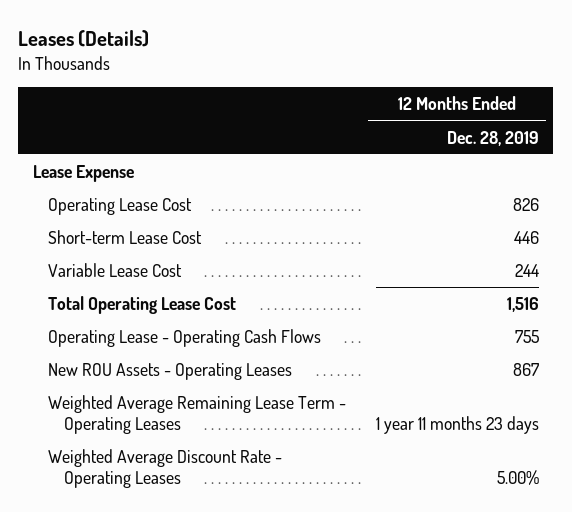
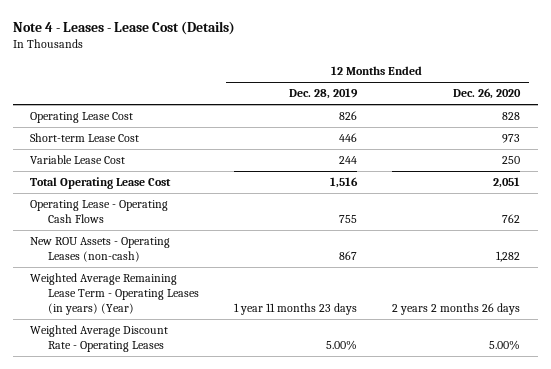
- Leases (Details)
+ Note 4 - Leases - Lease Cost (Details)
- | 12 Months Ended Dec. 28, 2019
+ | 12 Months Ended Dec. 28, 2019 | 12 Months Ended Dec. 26, 2020
- Lease Expense
- New ROU Assets - Operating Leases | 867
- Weighted Average Remaining Lease Term - Operating Leases | 1 year 11 months 23 days
+ New ROU Assets - Operating Leases (non-cash) | 867 | 1,282
+ Weighted Average Remaining Lease Term - Operating Leases (in years) (Year) | 1 year 11 months 23 days | 2 years 2 months 26 days

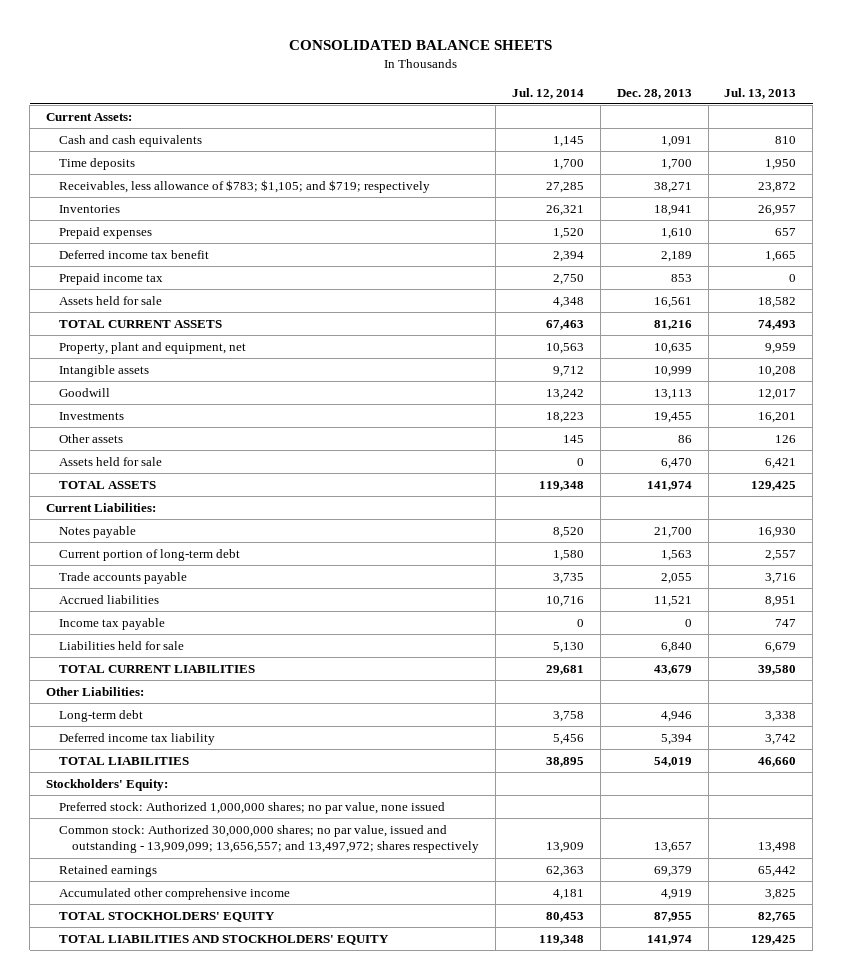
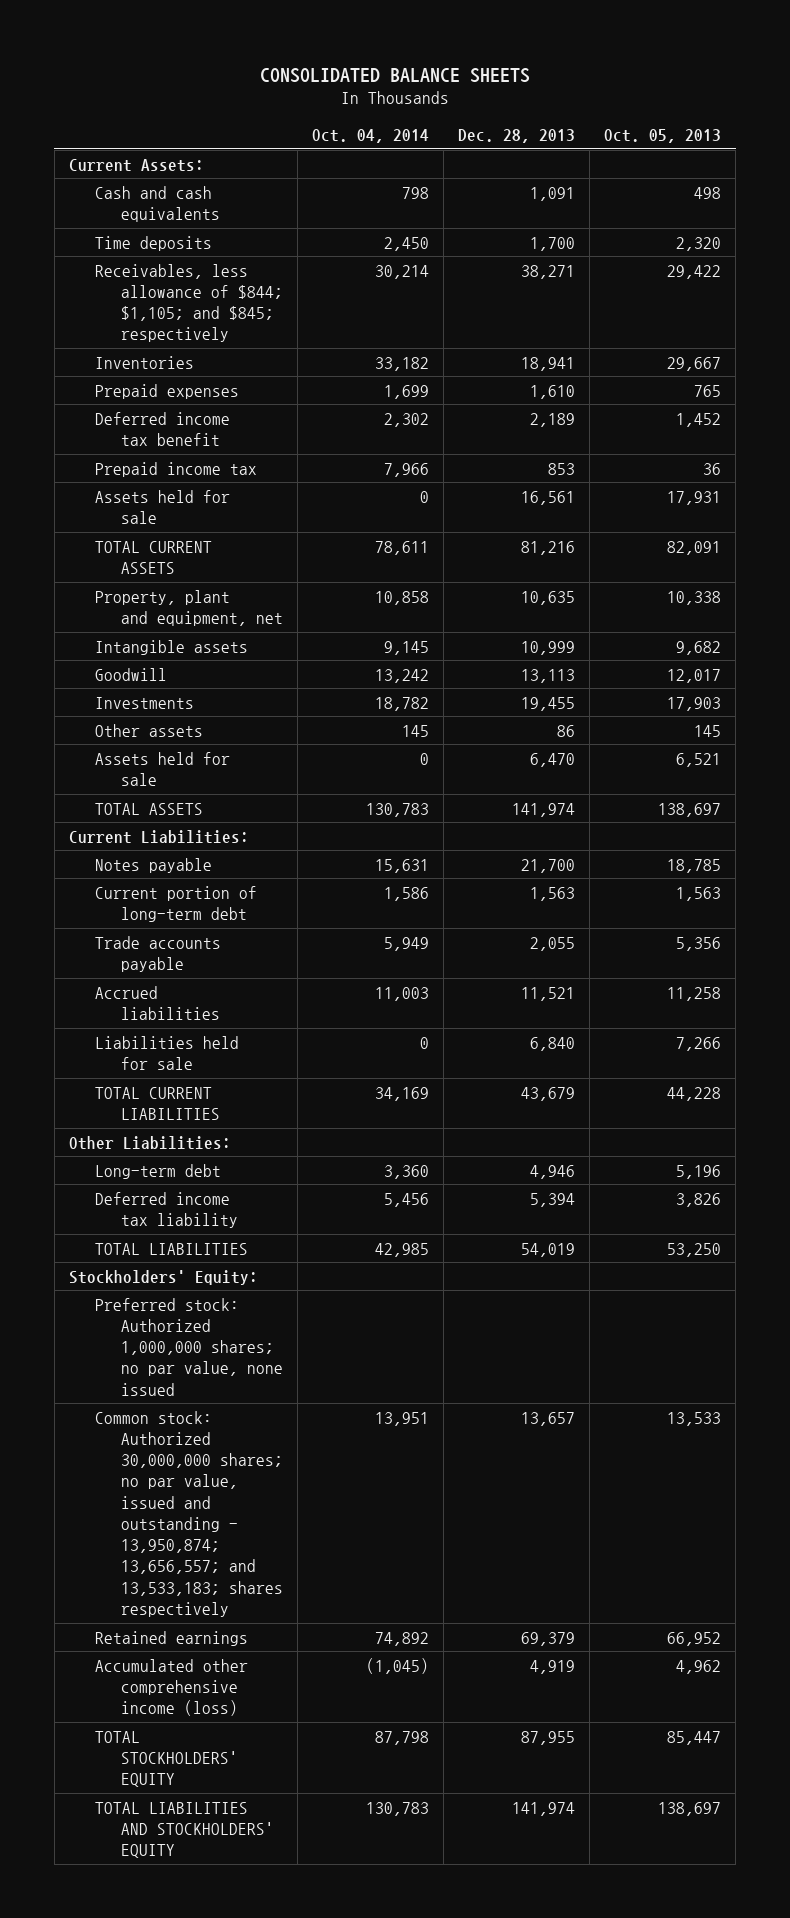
- | Jul. 12, 2014 | Dec. 28, 2013 | Jul. 13, 2013
+ | Oct. 04, 2014 | Dec. 28, 2013 | Oct. 05, 2013
- Receivables, less allowance of $783; $1,105; and $719; respectively | 27,285 | 38,271 | 23,872
+ Receivables, less allowance of $844; $1,105; and $845; respectively | 30,214 | 38,271 | 29,422
- Income tax payable | 0 | 0 | 747
- Common stock: Authorized 30,000,000 shares; no par value, issued and outstanding - 13,909,099; 13,656,557; and 13,497,972; shares respectively | 13,909 | 13,657 | 13,498
+ Common stock: Authorized 30,000,000 shares; no par value, issued and outstanding - 13,950,874; 13,656,557; and 13,533,183; shares respectively | 13,951 | 13,657 | 13,533
- Accumulated other comprehensive income | 4,181 | 4,919 | 3,825
+ Accumulated other comprehensive income (loss) | (1,045) | 4,919 | 4,962

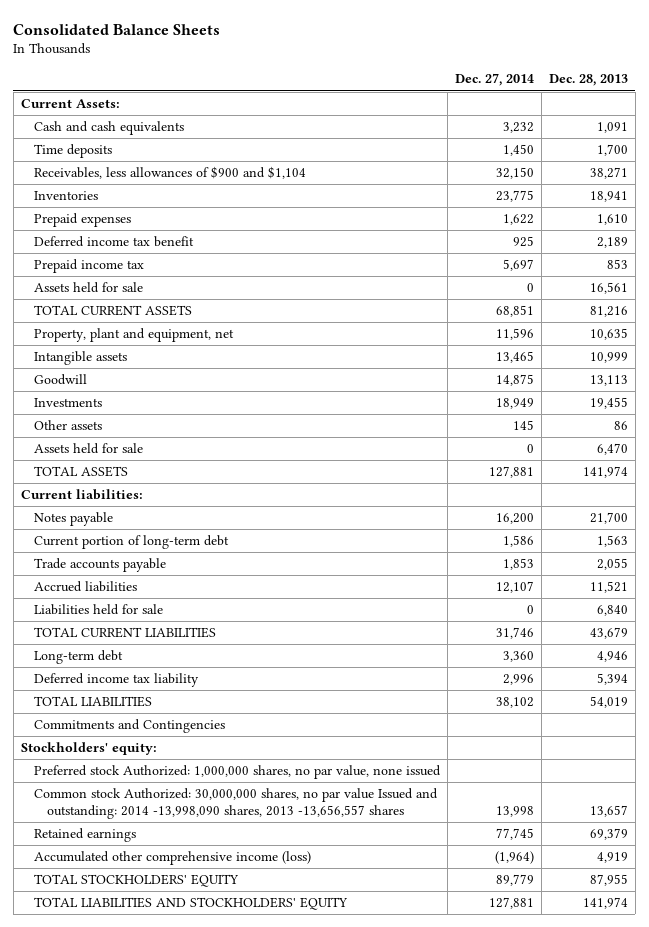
- CONSOLIDATED BALANCE SHEETS
+ Consolidated Balance Sheets
- | Oct. 04, 2014 | Dec. 28, 2013 | Oct. 05, 2013
+ | Dec. 27, 2014 | Dec. 28, 2013
- Receivables, less allowance of $844; $1,105; and $845; respectively | 30,214 | 38,271 | 29,422
+ Receivables, less allowances of $900 and $1,104 | 32,150 | 38,271
- Current Liabilities:
+ Current liabilities:
- Other Liabilities:
- Stockholders' Equity:
- Preferred stock: Authorized 1,000,000 shares; no par value, none issued
- Common stock: Authorized 30,000,000 shares; no par value, issued and outstanding - 13,950,874; 13,656,557; and 13,533,183; shares respectively | 13,951 | 13,657 | 13,533
+ Commitments and Contingencies
+ Stockholders' equity:
+ Preferred stock Authorized: 1,000,000 shares, no par value, none issued
+ Common stock Authorized: 30,000,000 shares, no par value Issued and outstanding: 2014 -13,998,090 shares, 2013 -13,656,557 shares | 13,998 | 13,657

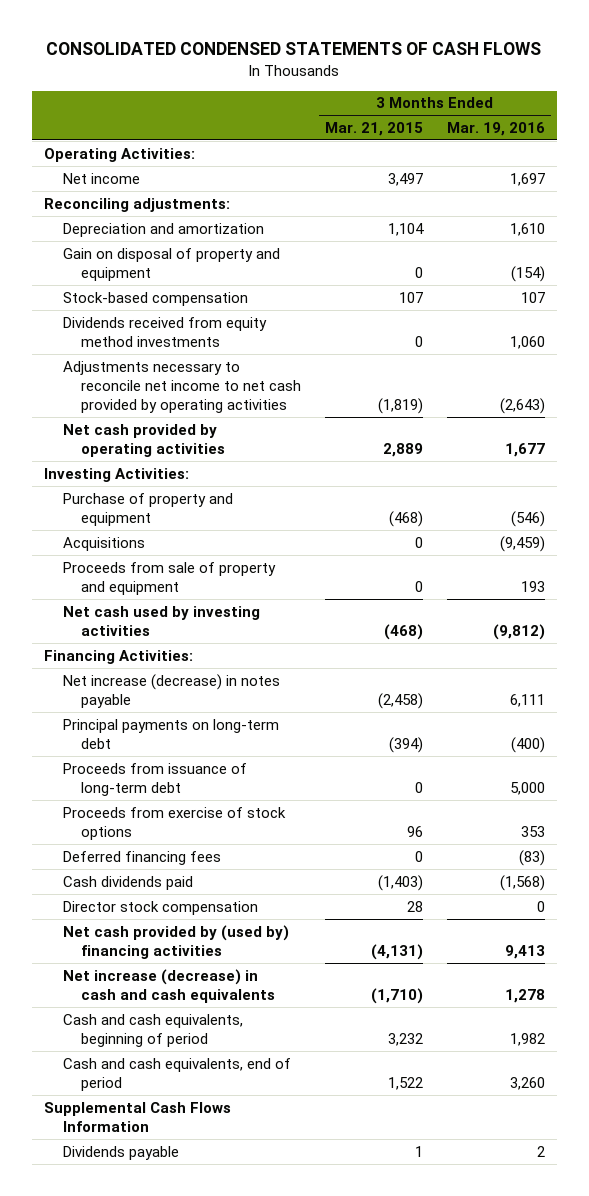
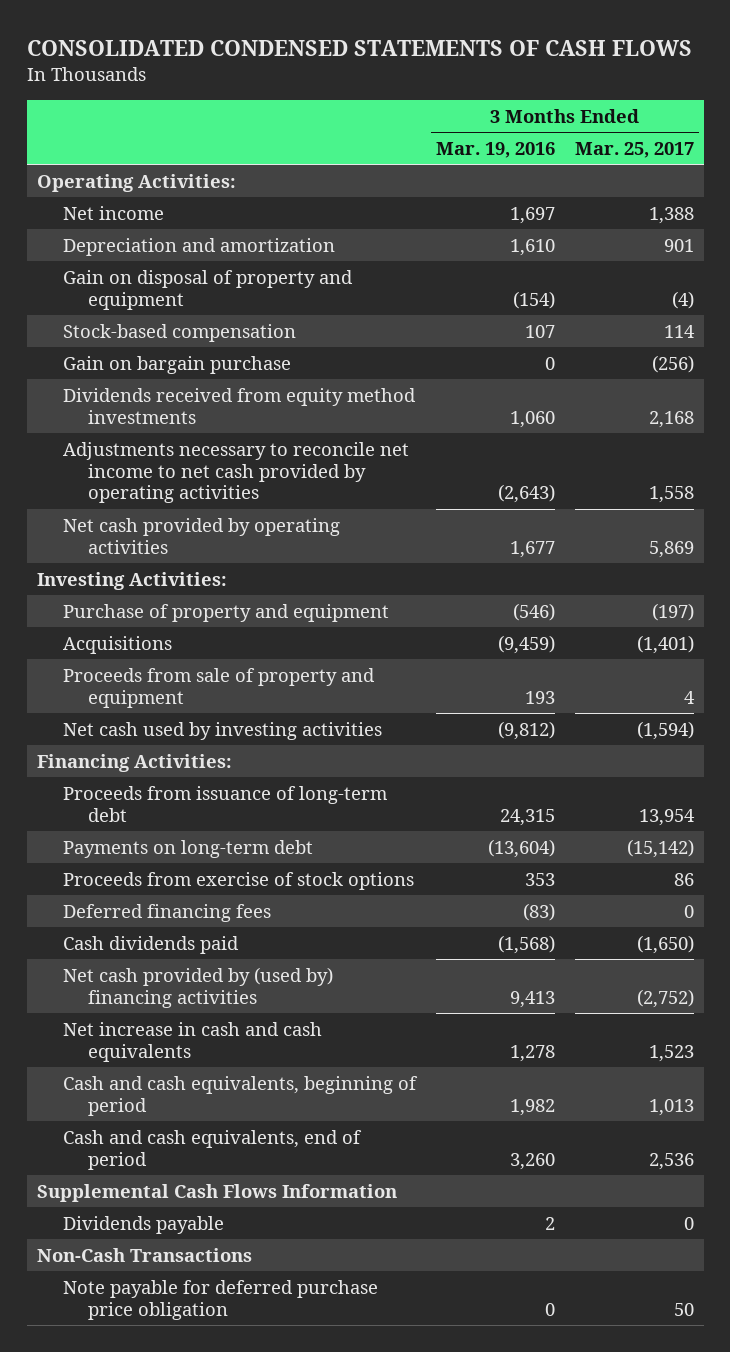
- | 3 Months Ended Mar. 21, 2015 | 3 Months Ended Mar. 19, 2016
+ | 3 Months Ended Mar. 19, 2016 | 3 Months Ended Mar. 25, 2017
- Reconciling adjustments:
+ Gain on bargain purchase | 0 | (256)
- Net increase (decrease) in notes payable | (2,458) | 6,111
- Principal payments on long-term debt | (394) | (400)
- Proceeds from issuance of long-term debt | 0 | 5,000
+ Proceeds from issuance of long-term debt | 24,315 | 13,954
+ Payments on long-term debt | (13,604) | (15,142)
- Director stock compensation | 28 | 0
- Net increase (decrease) in cash and cash equivalents | (1,710) | 1,278
+ Net increase in cash and cash equivalents | 1,278 | 1,523
+ Non-Cash Transactions
+ Note payable for deferred purchase price obligation | 0 | 50

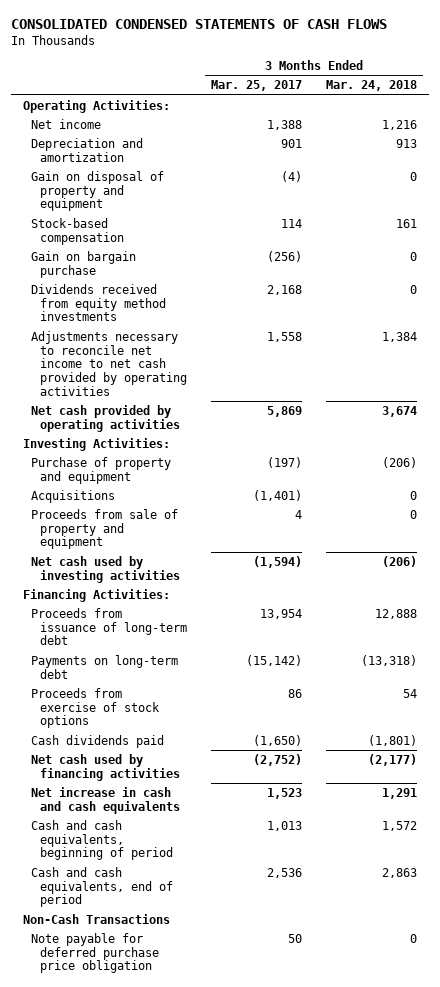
- | 3 Months Ended Mar. 19, 2016 | 3 Months Ended Mar. 25, 2017
+ | 3 Months Ended Mar. 25, 2017 | 3 Months Ended Mar. 24, 2018
- Deferred financing fees | (83) | 0
- Net cash provided by (used by) financing activities | 9,413 | (2,752)
+ Net cash used by financing activities | (2,752) | (2,177)
- Supplemental Cash Flows Information
- Dividends payable | 2 | 0

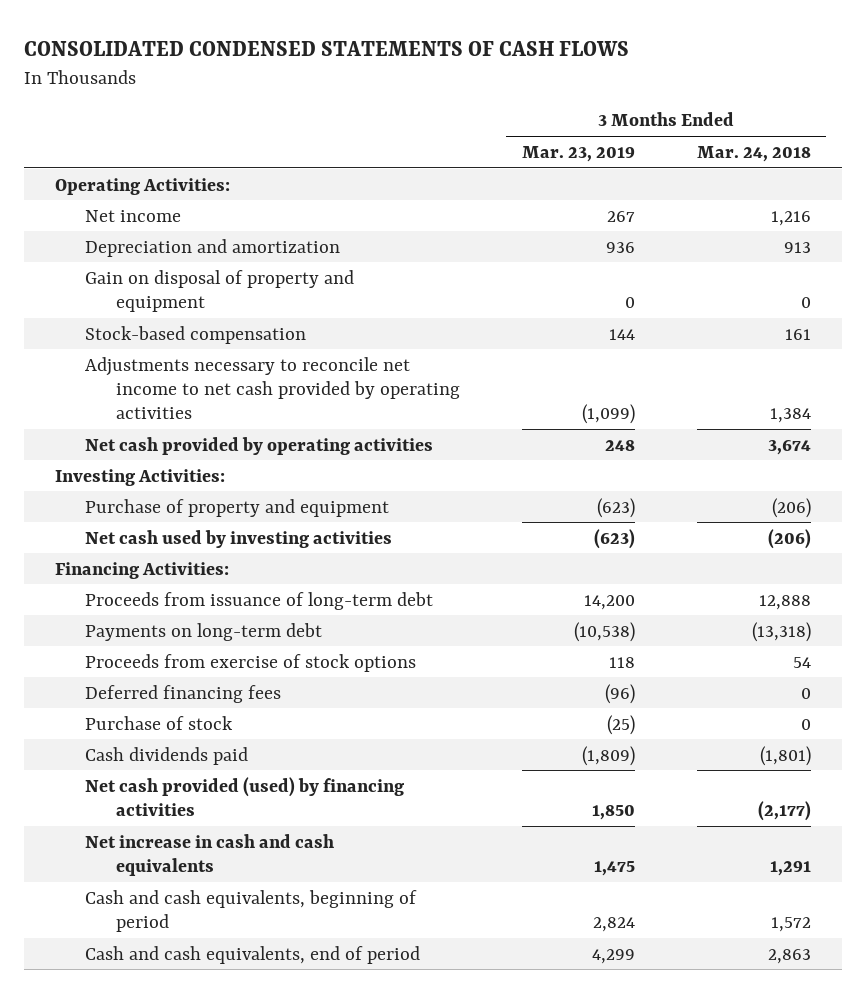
- | 3 Months Ended Mar. 25, 2017 | 3 Months Ended Mar. 24, 2018
+ | 3 Months Ended Mar. 23, 2019 | 3 Months Ended Mar. 24, 2018
- Gain on bargain purchase | (256) | 0
- Dividends received from equity method investments | 2,168 | 0
- Acquisitions | (1,401) | 0
- Proceeds from sale of property and equipment | 4 | 0
+ Deferred financing fees | (96) | 0
+ Purchase of stock | (25) | 0
- Net cash used by financing activities | (2,752) | (2,177)
+ Net cash provided (used) by financing activities | 1,850 | (2,177)
- Non-Cash Transactions
- Note payable for deferred purchase price obligation | 50 | 0

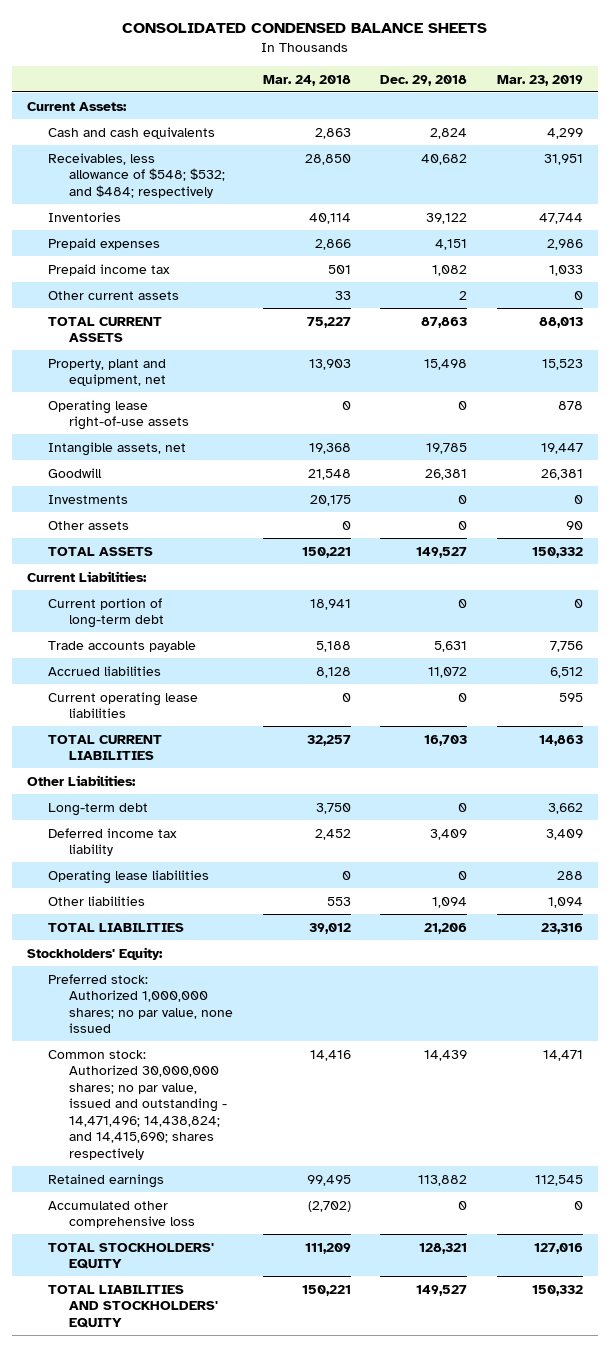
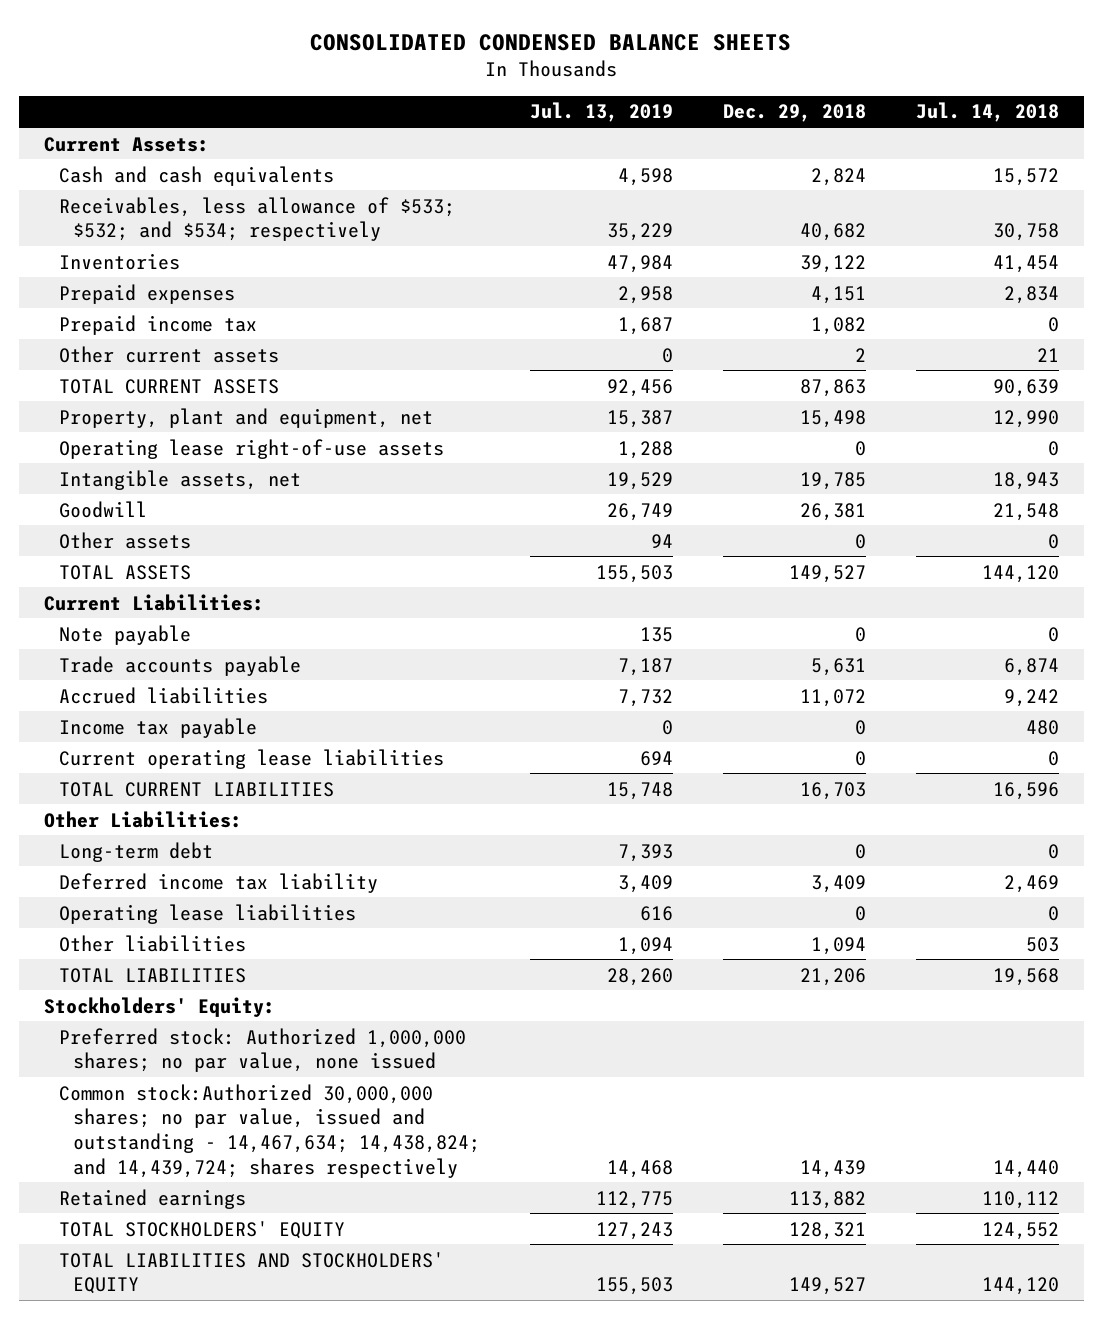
- | Mar. 24, 2018 | Dec. 29, 2018 | Mar. 23, 2019
+ | Jul. 13, 2019 | Dec. 29, 2018 | Jul. 14, 2018
- Receivables, less allowance of $548; $532; and $484; respectively | 28,850 | 40,682 | 31,951
+ Receivables, less allowance of $533; $532; and $534; respectively | 35,229 | 40,682 | 30,758
- Investments | 20,175 | 0 | 0
- Current portion of long-term debt | 18,941 | 0 | 0
+ Note payable | 135 | 0 | 0
+ Income tax payable | 0 | 0 | 480
- Common stock: Authorized 30,000,000 shares; no par value, issued and outstanding - 14,471,496; 14,438,824; and 14,415,690; shares respectively | 14,416 | 14,439 | 14,471
+ Common stock:Authorized 30,000,000 shares; no par value, issued and outstanding - 14,467,634; 14,438,824; and 14,439,724; shares respectively | 14,468 | 14,439 | 14,440
- Accumulated other comprehensive loss | (2,702) | 0 | 0

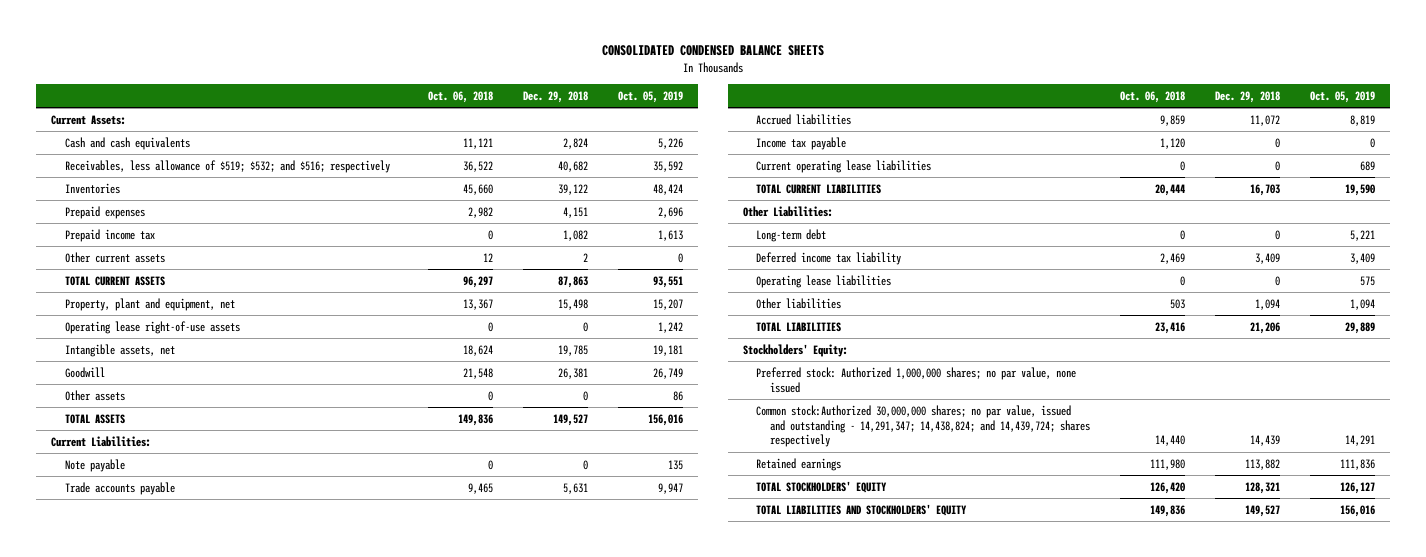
- | Jul. 13, 2019 | Dec. 29, 2018 | Jul. 14, 2018
+ | Oct. 06, 2018 | Dec. 29, 2018 | Oct. 05, 2019
- Receivables, less allowance of $533; $532; and $534; respectively | 35,229 | 40,682 | 30,758
+ Receivables, less allowance of $519; $532; and $516; respectively | 36,522 | 40,682 | 35,592
- Common stock:Authorized 30,000,000 shares; no par value, issued and outstanding - 14,467,634; 14,438,824; and 14,439,724; shares respectively | 14,468 | 14,439 | 14,440
+ Common stock:Authorized 30,000,000 shares; no par value, issued and outstanding - 14,291,347; 14,438,824; and 14,439,724; shares respectively | 14,440 | 14,439 | 14,291

